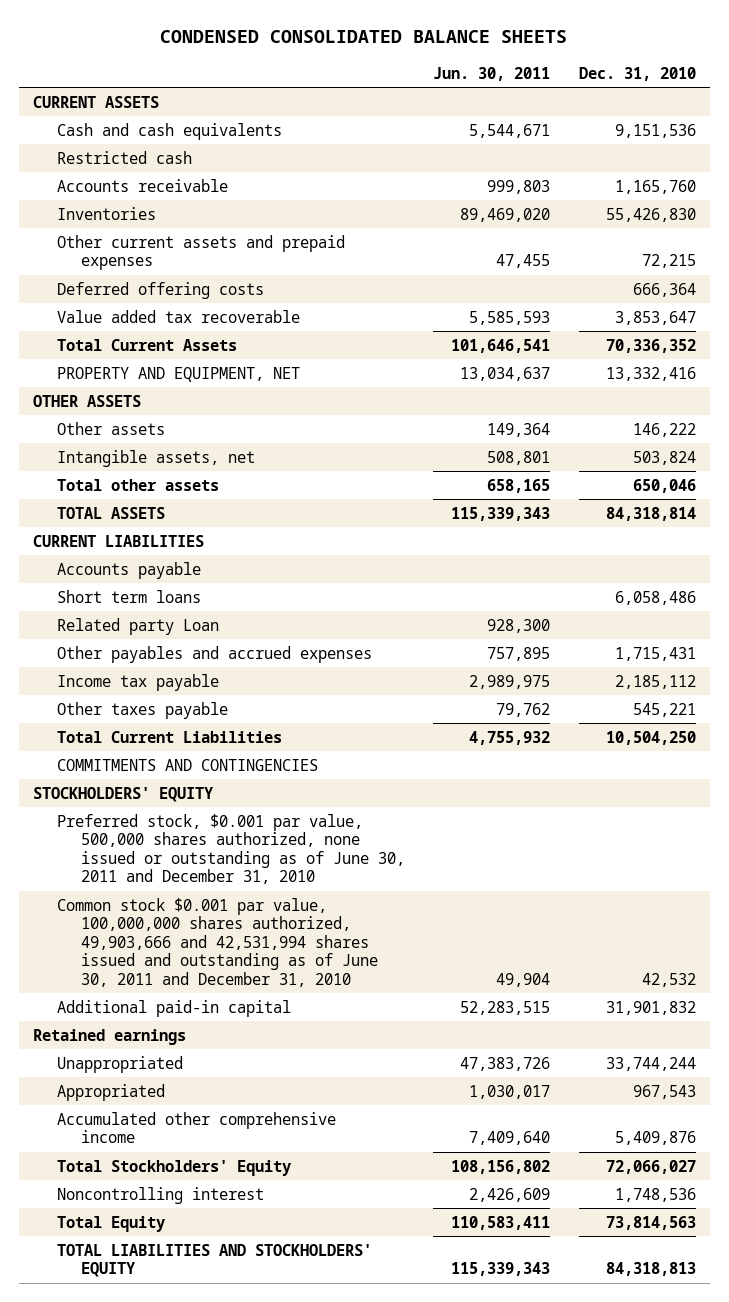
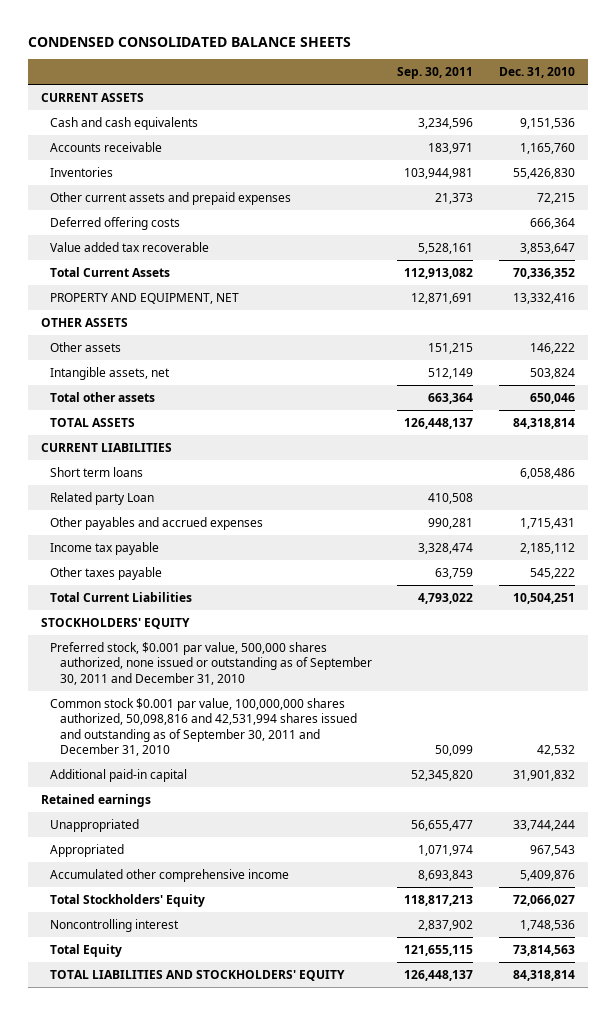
- | Jun. 30, 2011 | Dec. 31, 2010
+ | Sep. 30, 2011 | Dec. 31, 2010
- Restricted cash
- Accounts payable
- Other taxes payable | 79,762 | 545,221
- Total Current Liabilities | 4,755,932 | 10,504,250
- COMMITMENTS AND CONTINGENCIES
+ Other taxes payable | 63,759 | 545,222
+ Total Current Liabilities | 4,793,022 | 10,504,251
- Preferred stock, $0.001 par value, 500,000 shares authorized, none issued or outstanding as of June 30, 2011 and December 31, 2010
- Common stock $0.001 par value, 100,000,000 shares authorized, 49,903,666 and 42,531,994 shares issued and outstanding as of June 30, 2011 and December 31, 2010 | 49,904 | 42,532
+ Preferred stock, $0.001 par value, 500,000 shares authorized, none issued or outstanding as of September 30, 2011 and December 31, 2010
+ Common stock $0.001 par value, 100,000,000 shares authorized, 50,098,816 and 42,531,994 shares issued and outstanding as of September 30, 2011 and December 31, 2010 | 50,099 | 42,532
- TOTAL LIABILITIES AND STOCKHOLDERS' EQUITY | 115,339,343 | 84,318,813
+ TOTAL LIABILITIES AND STOCKHOLDERS' EQUITY | 126,448,137 | 84,318,814

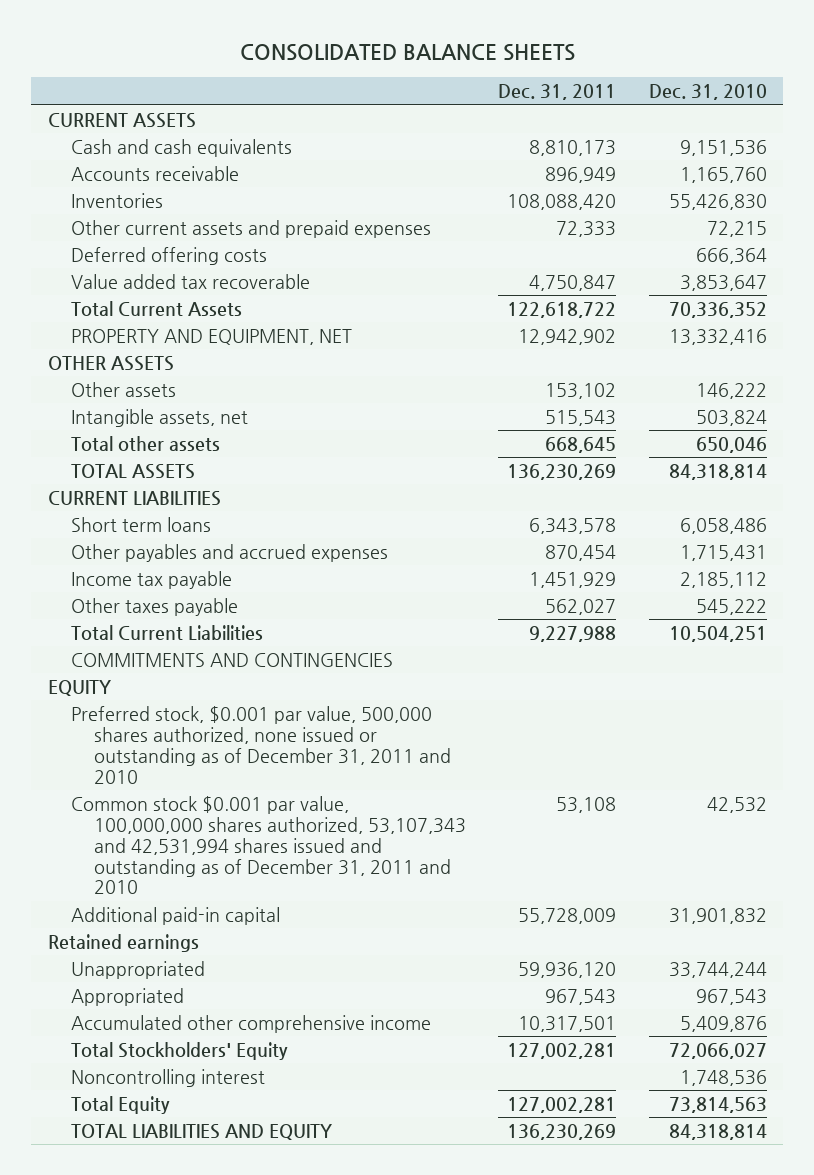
- CONDENSED CONSOLIDATED BALANCE SHEETS
+ CONSOLIDATED BALANCE SHEETS
- | Sep. 30, 2011 | Dec. 31, 2010
+ | Dec. 31, 2011 | Dec. 31, 2010
- Related party Loan | 410,508 |
- STOCKHOLDERS' EQUITY
- Preferred stock, $0.001 par value, 500,000 shares authorized, none issued or outstanding as of September 30, 2011 and December 31, 2010
- Common stock $0.001 par value, 100,000,000 shares authorized, 50,098,816 and 42,531,994 shares issued and outstanding as of September 30, 2011 and December 31, 2010 | 50,099 | 42,532
+ COMMITMENTS AND CONTINGENCIES
+ EQUITY
+ Preferred stock, $0.001 par value, 500,000 shares authorized, none issued or outstanding as of December 31, 2011 and 2010
+ Common stock $0.001 par value, 100,000,000 shares authorized, 53,107,343 and 42,531,994 shares issued and outstanding as of December 31, 2011 and 2010 | 53,108 | 42,532
- TOTAL LIABILITIES AND STOCKHOLDERS' EQUITY | 126,448,137 | 84,318,814
+ TOTAL LIABILITIES AND EQUITY | 136,230,269 | 84,318,814

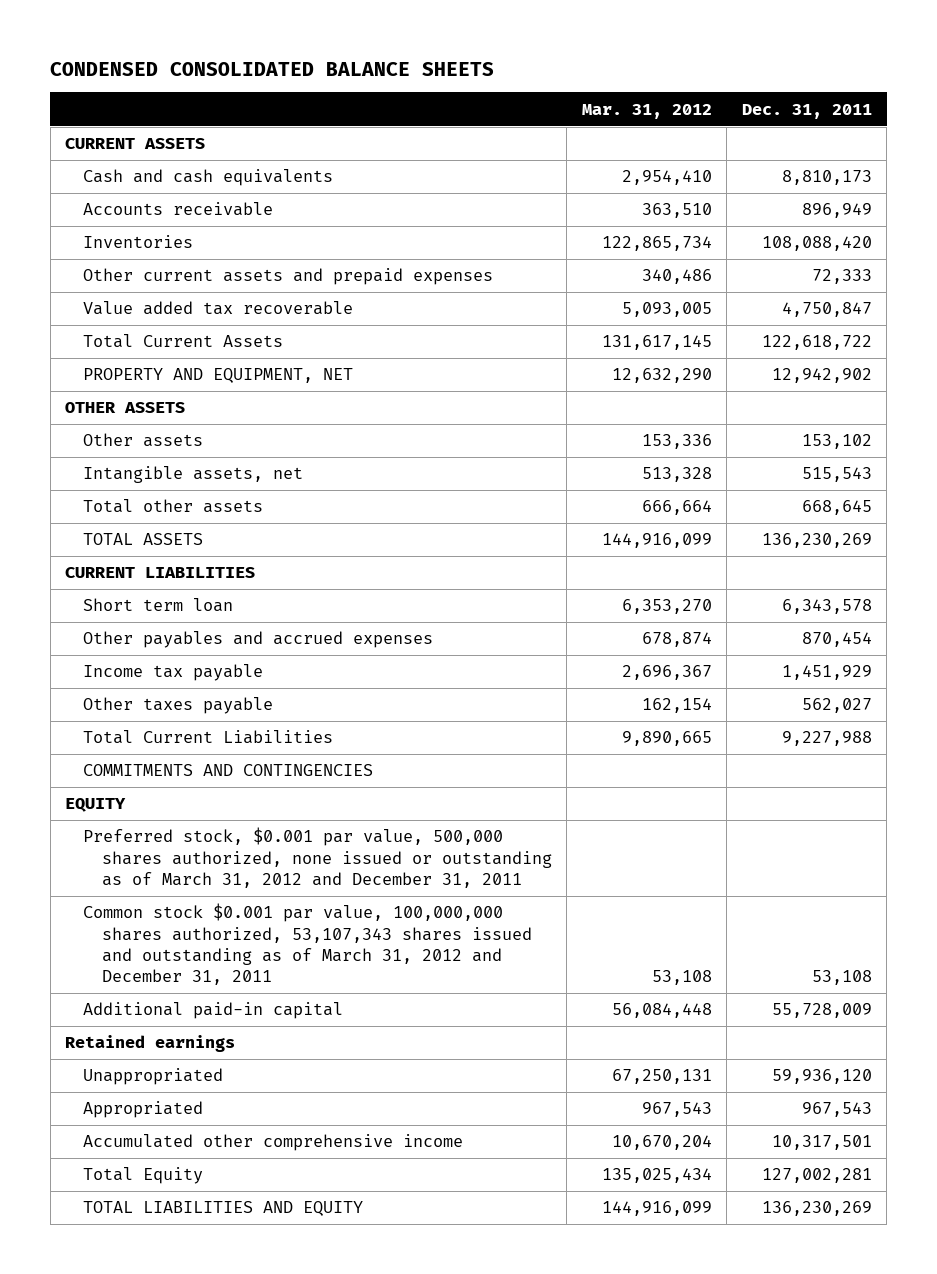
- CONSOLIDATED BALANCE SHEETS
+ CONDENSED CONSOLIDATED BALANCE SHEETS
- | Dec. 31, 2011 | Dec. 31, 2010
+ | Mar. 31, 2012 | Dec. 31, 2011
- Deferred offering costs | | 666,364
- Short term loans | 6,343,578 | 6,058,486
+ Short term loan | 6,353,270 | 6,343,578
- Preferred stock, $0.001 par value, 500,000 shares authorized, none issued or outstanding as of December 31, 2011 and 2010
- Common stock $0.001 par value, 100,000,000 shares authorized, 53,107,343 and 42,531,994 shares issued and outstanding as of December 31, 2011 and 2010 | 53,108 | 42,532
+ Preferred stock, $0.001 par value, 500,000 shares authorized, none issued or outstanding as of March 31, 2012 and December 31, 2011
+ Common stock $0.001 par value, 100,000,000 shares authorized, 53,107,343 shares issued and outstanding as of March 31, 2012 and December 31, 2011 | 53,108 | 53,108
- Total Stockholders' Equity | 127,002,281 | 72,066,027
- Noncontrolling interest | | 1,748,536

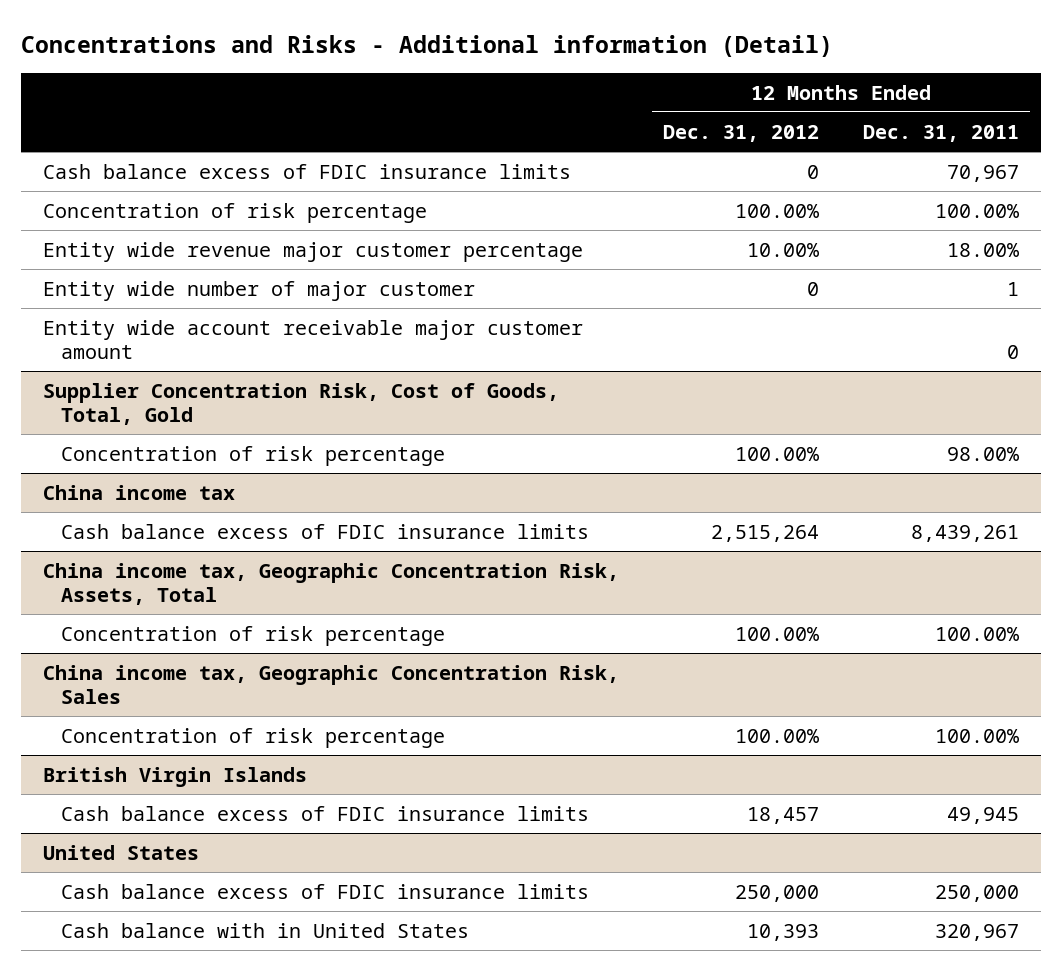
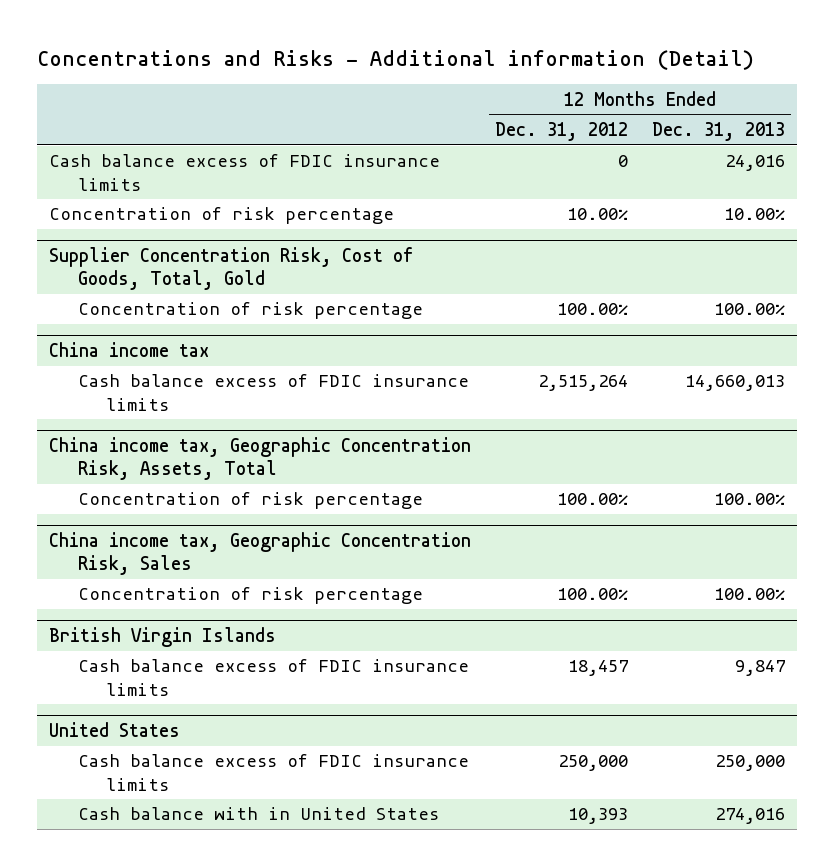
- | 12 Months Ended Dec. 31, 2012 | 12 Months Ended Dec. 31, 2011
+ | 12 Months Ended Dec. 31, 2012 | 12 Months Ended Dec. 31, 2013
- Concentration of risk percentage | 100.00% | 100.00%
- Entity wide revenue major customer percentage | 10.00% | 18.00%
- Entity wide number of major customer | 0 | 1
- Entity wide account receivable major customer amount | | 0
+ Concentration of risk percentage | 10.00% | 10.00%

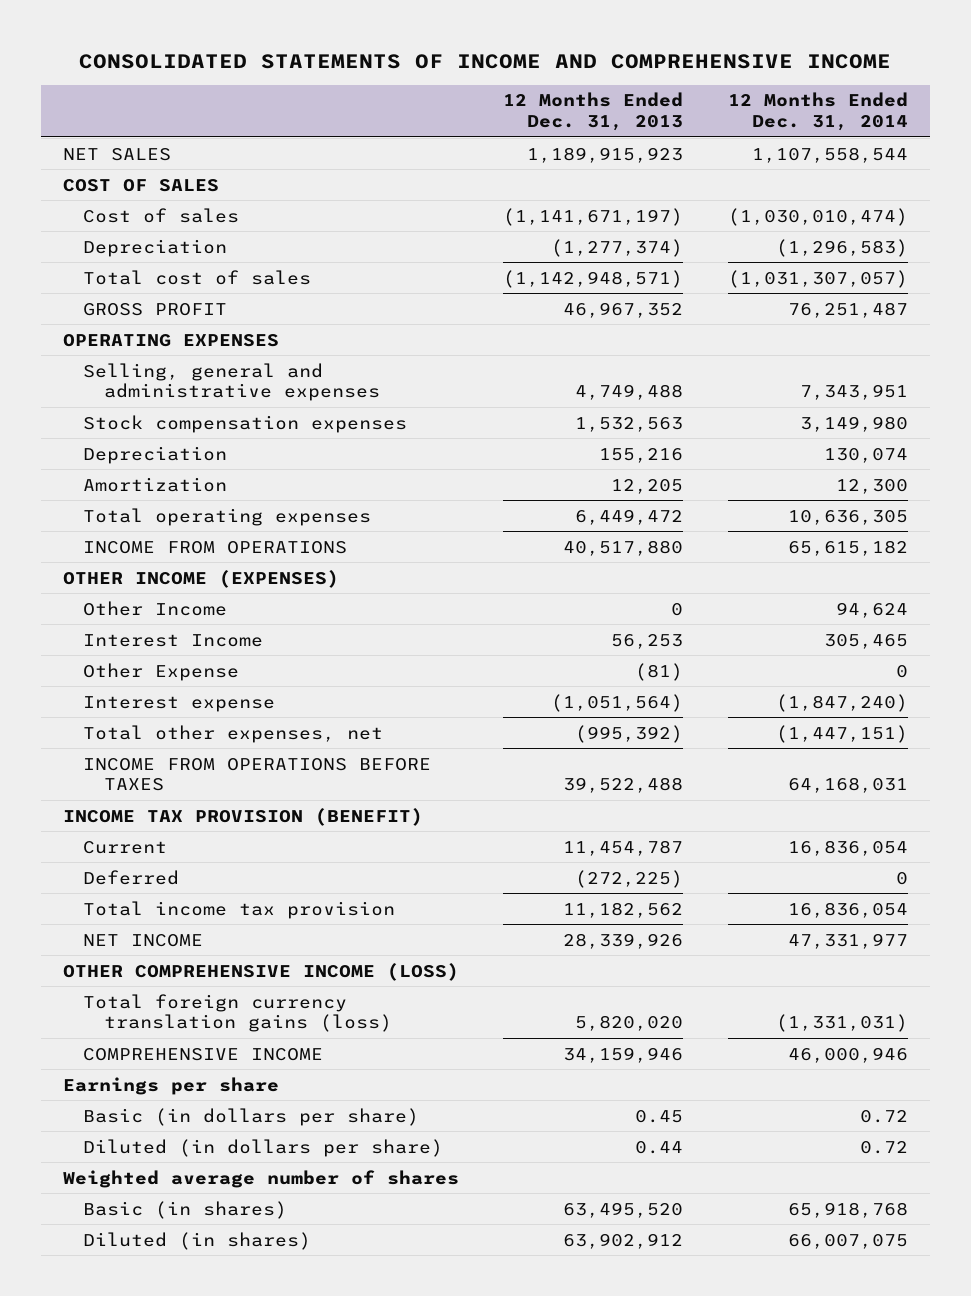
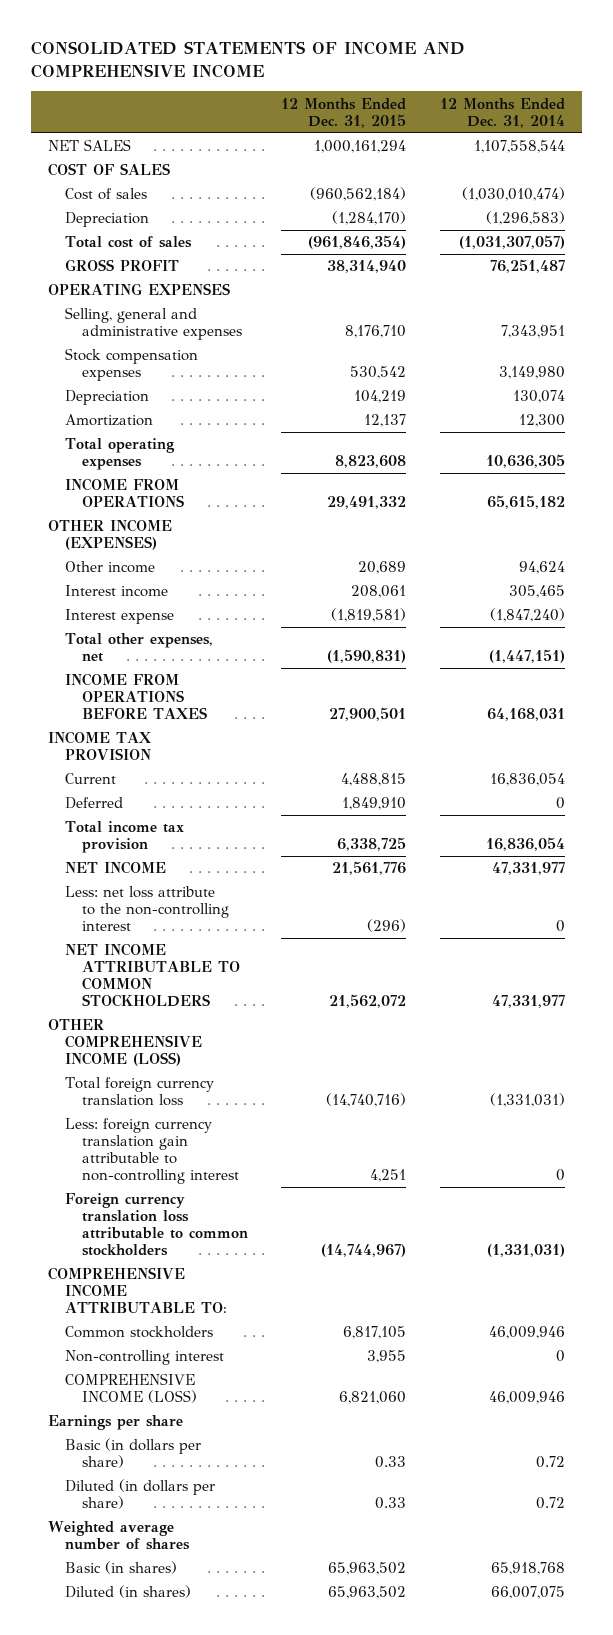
- | 12 Months Ended Dec. 31, 2013 | 12 Months Ended Dec. 31, 2014
+ | 12 Months Ended Dec. 31, 2015 | 12 Months Ended Dec. 31, 2014
- Other Income | 0 | 94,624
- Interest Income | 56,253 | 305,465
- Other Expense | (81) | 0
+ Other income | 20,689 | 94,624
+ Interest income | 208,061 | 305,465
- INCOME TAX PROVISION (BENEFIT)
+ INCOME TAX PROVISION
+ Less: net loss attribute to the non-controlling interest | (296) | 0
+ NET INCOME ATTRIBUTABLE TO COMMON STOCKHOLDERS | 21,562,072 | 47,331,977
- Total foreign currency translation gains (loss) | 5,820,020 | (1,331,031)
- COMPREHENSIVE INCOME | 34,159,946 | 46,000,946
+ Total foreign currency translation loss | (14,740,716) | (1,331,031)
+ Less: foreign currency translation gain attributable to non-controlling interest | 4,251 | 0
+ Foreign currency translation loss attributable to common stockholders | (14,744,967) | (1,331,031)
+ COMPREHENSIVE INCOME ATTRIBUTABLE TO:
+ Common stockholders | 6,817,105 | 46,009,946
+ Non-controlling interest | 3,955 | 0
+ COMPREHENSIVE INCOME (LOSS) | 6,821,060 | 46,009,946

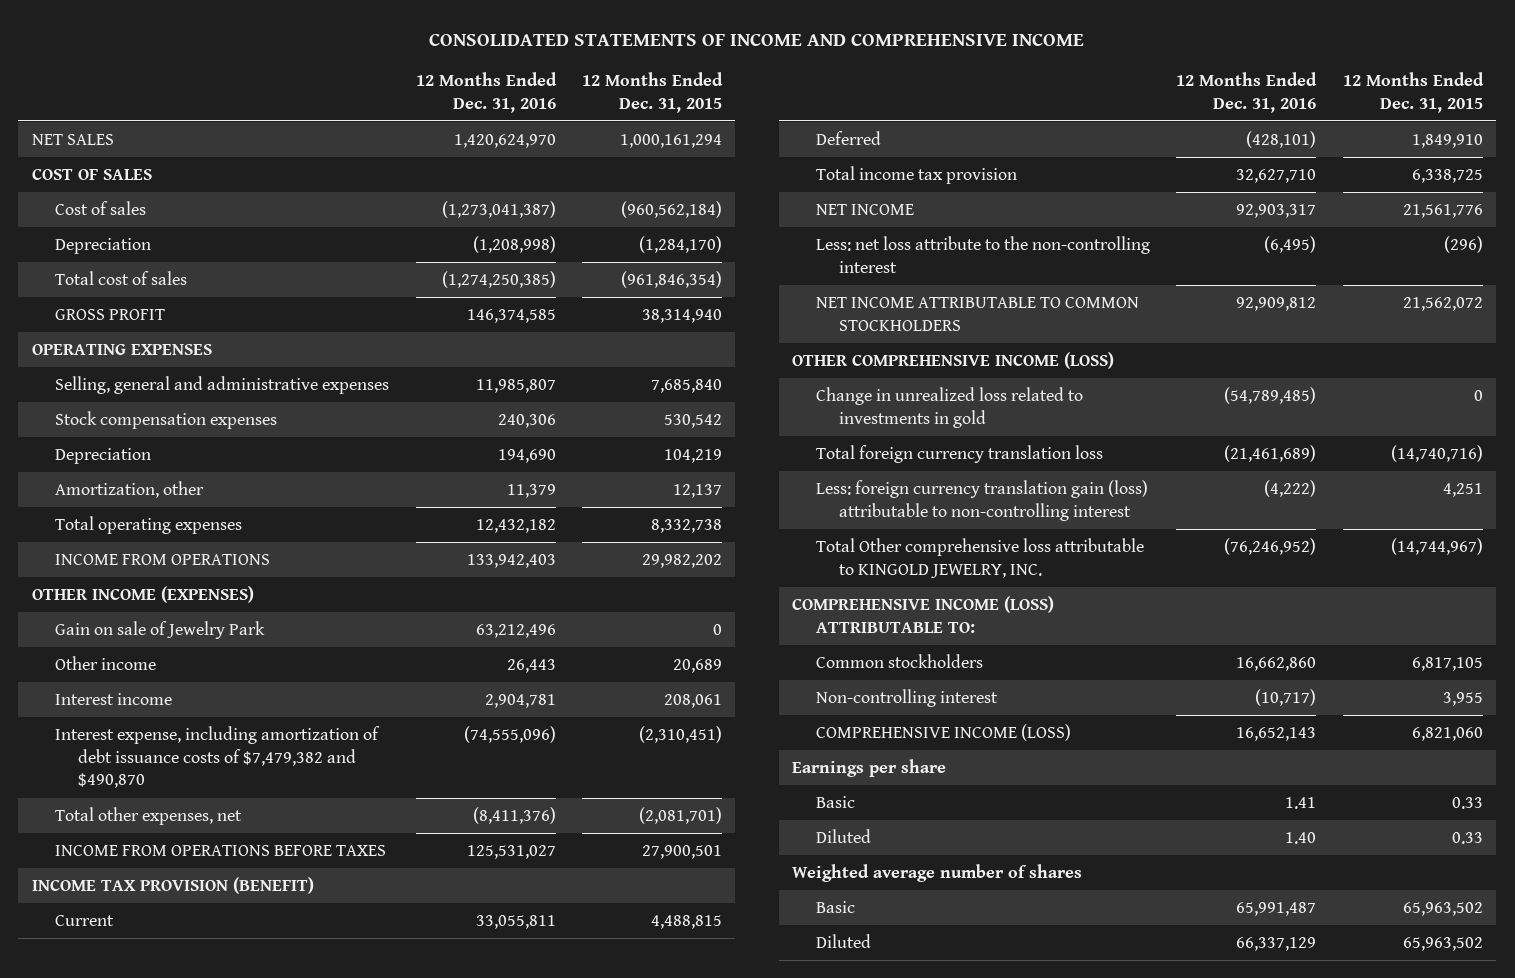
- | 12 Months Ended Dec. 31, 2015 | 12 Months Ended Dec. 31, 2014
+ | 12 Months Ended Dec. 31, 2016 | 12 Months Ended Dec. 31, 2015
- Selling, general and administrative expenses | 8,176,710 | 7,343,951
+ Selling, general and administrative expenses | 11,985,807 | 7,685,840
- Amortization | 12,137 | 12,300
- Total operating expenses | 8,823,608 | 10,636,305
- INCOME FROM OPERATIONS | 29,491,332 | 65,615,182
+ Amortization, other | 11,379 | 12,137
+ Total operating expenses | 12,432,182 | 8,332,738
+ INCOME FROM OPERATIONS | 133,942,403 | 29,982,202
+ Gain on sale of Jewelry Park | 63,212,496 | 0
- Interest expense | (1,819,581) | (1,847,240)
- Total other expenses, net | (1,590,831) | (1,447,151)
+ Interest expense, including amortization of debt issuance costs of $7,479,382 and $490,870 | (74,555,096) | (2,310,451)
+ Total other expenses, net | (8,411,376) | (2,081,701)
- INCOME TAX PROVISION
+ INCOME TAX PROVISION (BENEFIT)
+ Change in unrealized loss related to investments in gold | (54,789,485) | 0
- Less: foreign currency translation gain attributable to non-controlling interest | 4,251 | 0
- Foreign currency translation loss attributable to common stockholders | (14,744,967) | (1,331,031)
- COMPREHENSIVE INCOME ATTRIBUTABLE TO:
+ Less: foreign currency translation gain (loss) attributable to non-controlling interest | (4,222) | 4,251
+ Total Other comprehensive loss attributable to KINGOLD JEWELRY, INC. | (76,246,952) | (14,744,967)
+ COMPREHENSIVE INCOME (LOSS) ATTRIBUTABLE TO:
- Basic (in dollars per share) | 0.33 | 0.72
- Diluted (in dollars per share) | 0.33 | 0.72
+ Basic | 1.41 | 0.33
+ Diluted | 1.40 | 0.33
- Basic (in shares) | 65,963,502 | 65,918,768
- Diluted (in shares) | 65,963,502 | 66,007,075
+ Basic | 65,991,487 | 65,963,502
+ Diluted | 66,337,129 | 65,963,502

